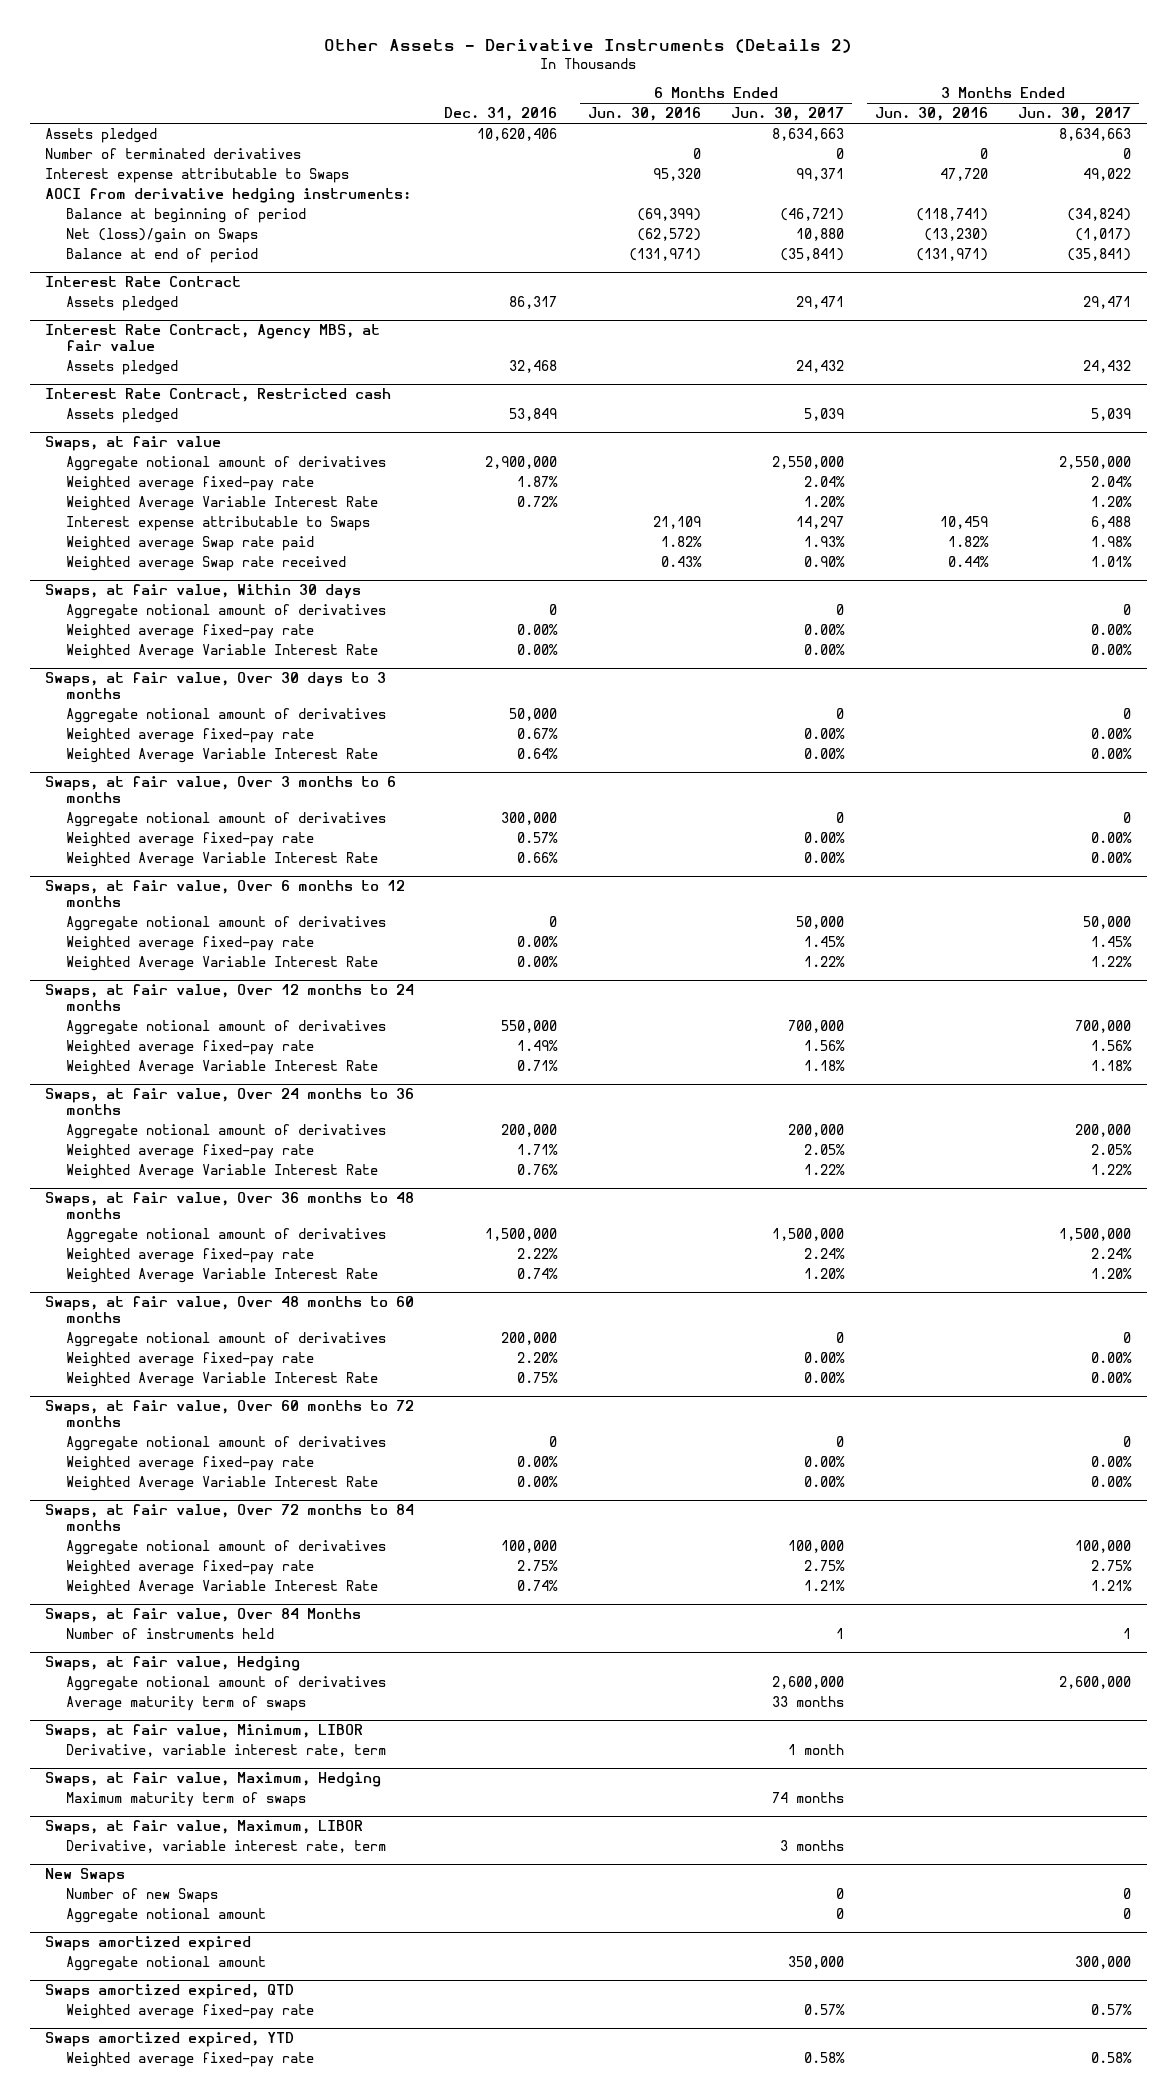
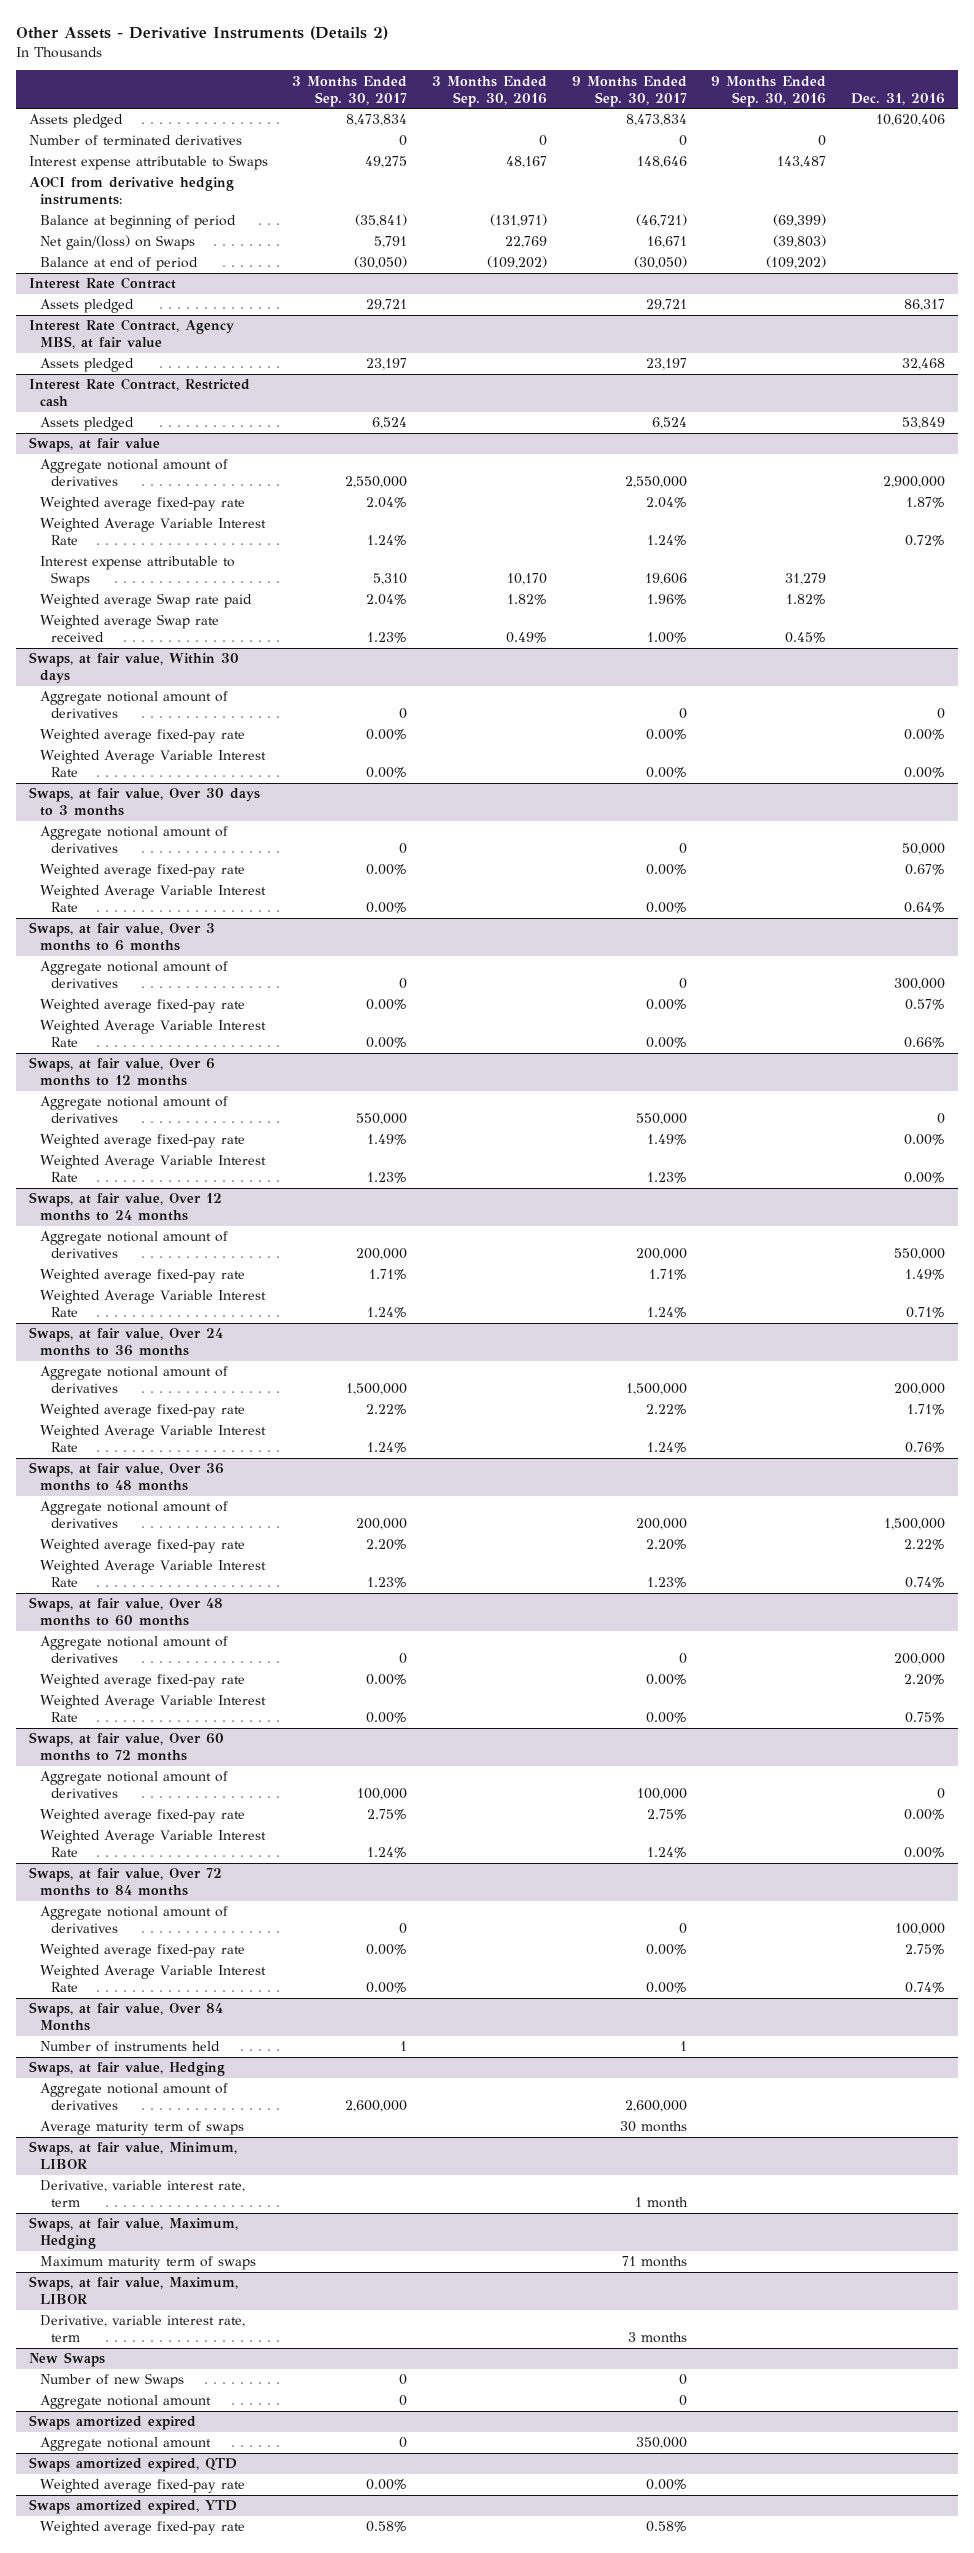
- | Dec. 31, 2016 | 6 Months Ended Jun. 30, 2016 | 6 Months Ended Jun. 30, 2017 | 3 Months Ended Jun. 30, 2016 | 3 Months Ended Jun. 30, 2017
+ | 3 Months Ended Sep. 30, 2017 | 3 Months Ended Sep. 30, 2016 | 9 Months Ended Sep. 30, 2017 | 9 Months Ended Sep. 30, 2016 | Dec. 31, 2016
- Net (loss)/gain on Swaps | | (62,572) | 10,880 | (13,230) | (1,017)
+ Net gain/(loss) on Swaps | 5,791 | 22,769 | 16,671 | (39,803) |

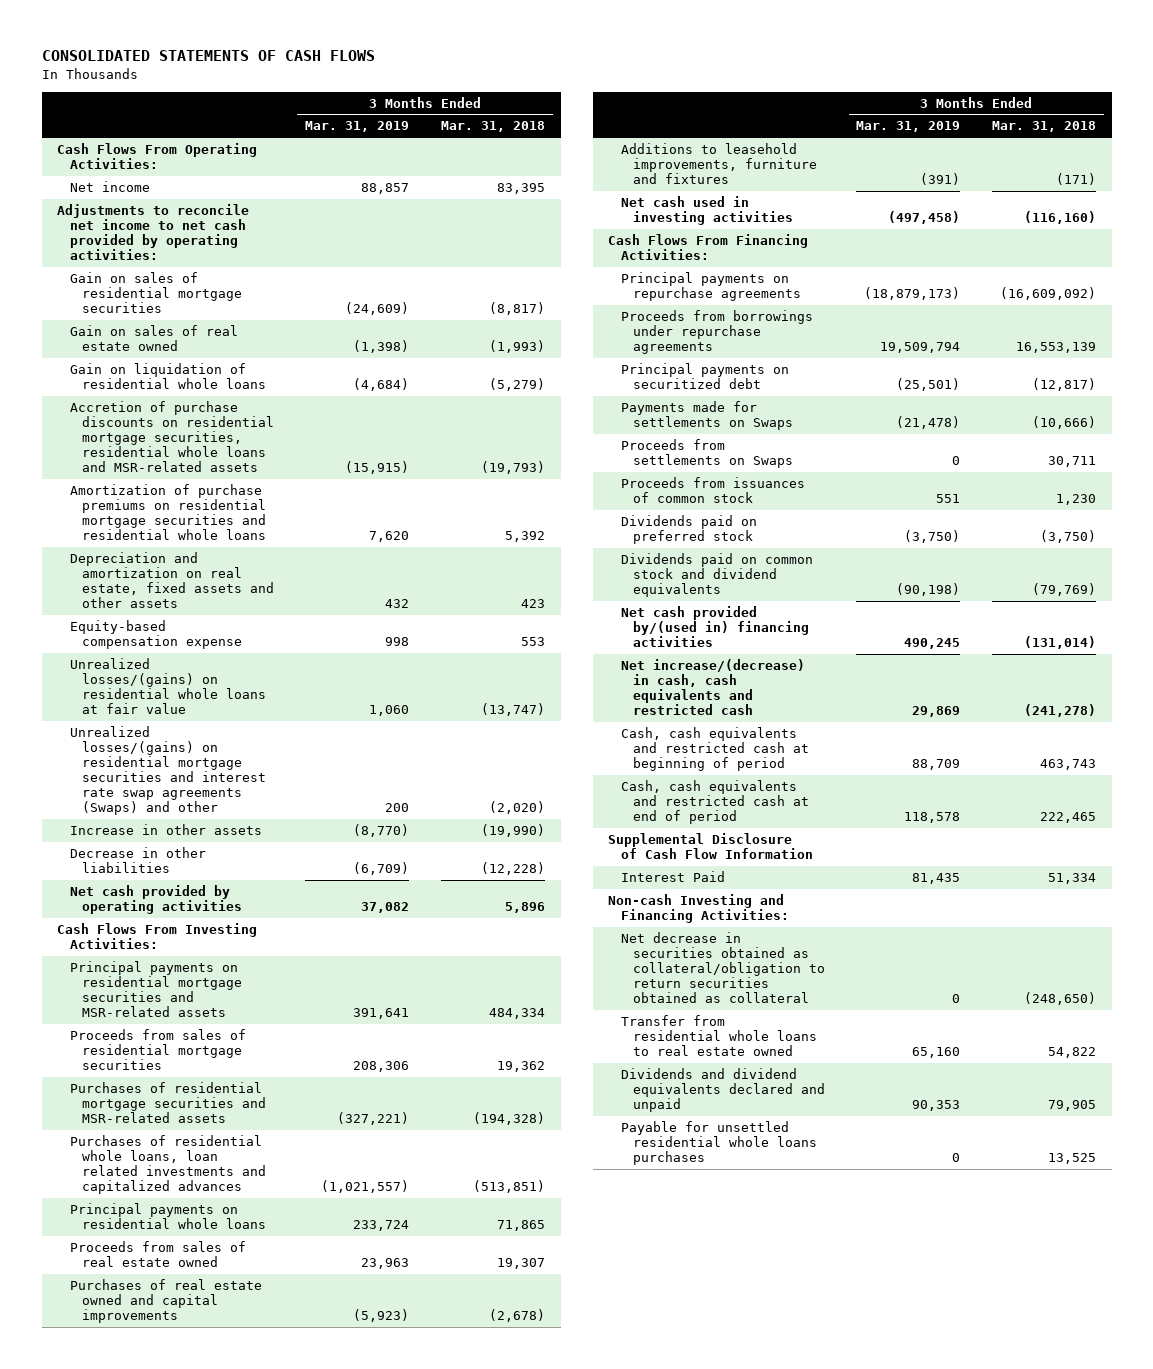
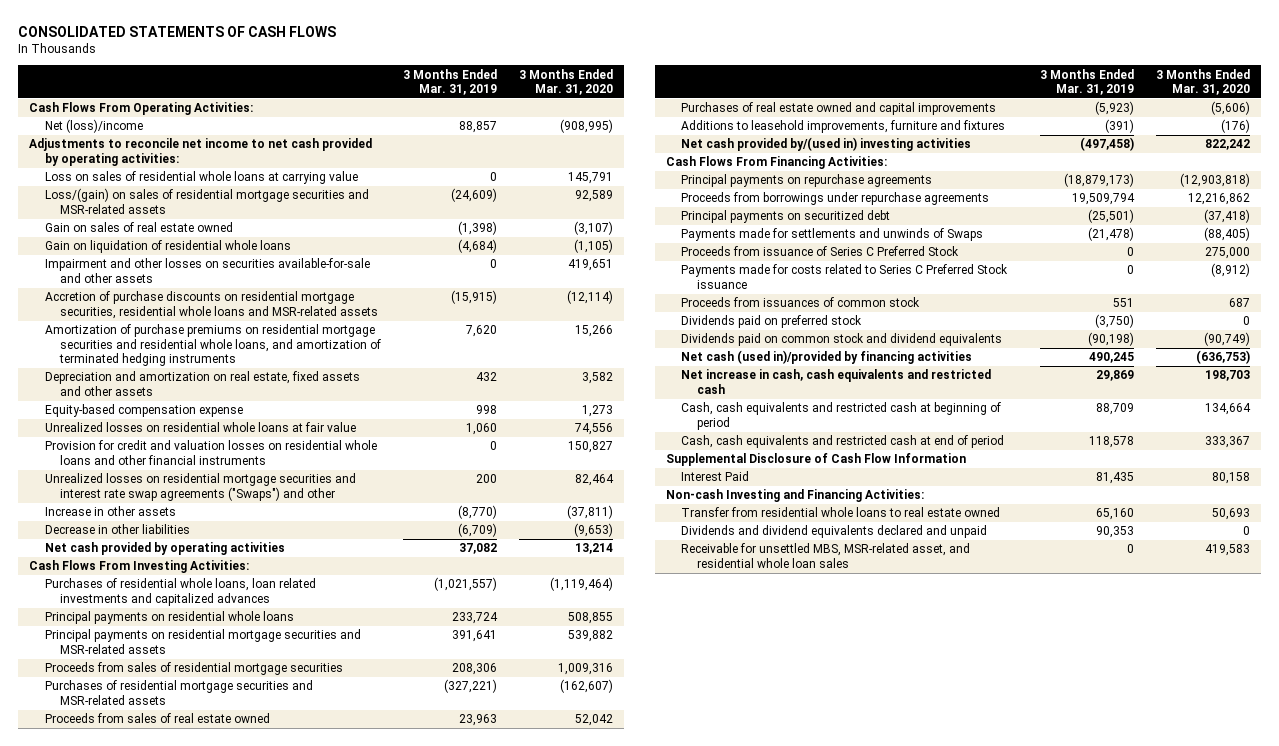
- | 3 Months Ended Mar. 31, 2019 | 3 Months Ended Mar. 31, 2018
+ | 3 Months Ended Mar. 31, 2019 | 3 Months Ended Mar. 31, 2020
- Net income | 88,857 | 83,395
+ Net (loss)/income | 88,857 | (908,995)
- Gain on sales of residential mortgage securities | (24,609) | (8,817)
+ Loss on sales of residential whole loans at carrying value | 0 | 145,791
+ Loss/(gain) on sales of residential mortgage securities and MSR-related assets | (24,609) | 92,589
+ Impairment and other losses on securities available-for-sale and other assets | 0 | 419,651
- Amortization of purchase premiums on residential mortgage securities and residential whole loans | 7,620 | 5,392
+ Amortization of purchase premiums on residential mortgage securities and residential whole loans, and amortization of terminated hedging instruments | 7,620 | 15,266
- Unrealized losses/(gains) on residential whole loans at fair value | 1,060 | (13,747)
- Unrealized losses/(gains) on residential mortgage securities and interest rate swap agreements (Swaps) and other | 200 | (2,020)
+ Unrealized losses on residential whole loans at fair value | 1,060 | 74,556
+ Provision for credit and valuation losses on residential whole loans and other financial instruments | 0 | 150,827
+ Unrealized losses on residential mortgage securities and interest rate swap agreements ("Swaps") and other | 200 | 82,464
moved up: Purchases of residential whole loans, loan related investments and capitalized advances | (1,021,557) | (1,119,464)
moved up: Principal payments on residential whole loans | 233,724 | 508,855
- Net cash used in investing activities | (497,458) | (116,160)
+ Net cash provided by/(used in) investing activities | (497,458) | 822,242
- Payments made for settlements on Swaps | (21,478) | (10,666)
- Proceeds from settlements on Swaps | 0 | 30,711
+ Payments made for settlements and unwinds of Swaps | (21,478) | (88,405)
+ Proceeds from issuance of Series C Preferred Stock | 0 | 275,000
+ Payments made for costs related to Series C Preferred Stock issuance | 0 | (8,912)
- Net cash provided by/(used in) financing activities | 490,245 | (131,014)
- Net increase/(decrease) in cash, cash equivalents and restricted cash | 29,869 | (241,278)
+ Net cash (used in)/provided by financing activities | 490,245 | (636,753)
+ Net increase in cash, cash equivalents and restricted cash | 29,869 | 198,703
- Net decrease in securities obtained as collateral/obligation to return securities obtained as collateral | 0 | (248,650)
- Payable for unsettled residential whole loans purchases | 0 | 13,525
+ Receivable for unsettled MBS, MSR-related asset, and residential whole loan sales | 0 | 419,583

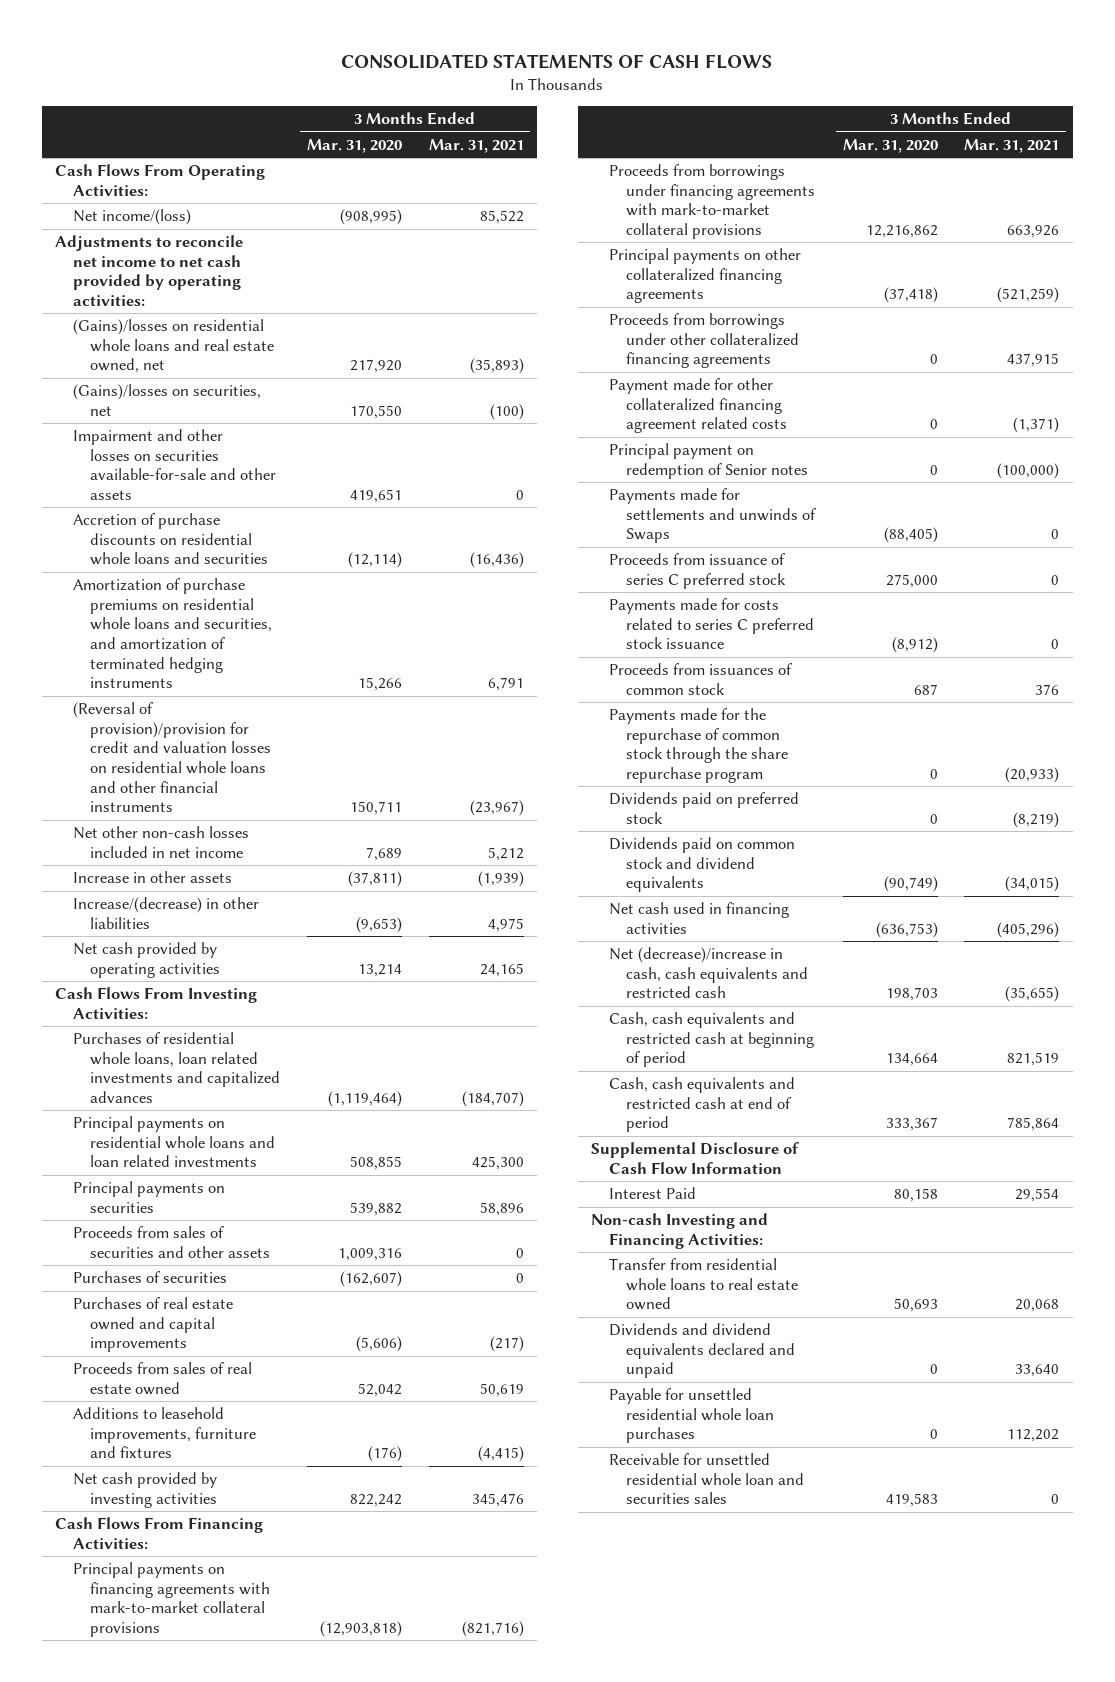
- | 3 Months Ended Mar. 31, 2019 | 3 Months Ended Mar. 31, 2020
+ | 3 Months Ended Mar. 31, 2020 | 3 Months Ended Mar. 31, 2021
- Net (loss)/income | 88,857 | (908,995)
+ Net income/(loss) | (908,995) | 85,522
- Loss on sales of residential whole loans at carrying value | 0 | 145,791
- Loss/(gain) on sales of residential mortgage securities and MSR-related assets | (24,609) | 92,589
- Gain on sales of real estate owned | (1,398) | (3,107)
- Gain on liquidation of residential whole loans | (4,684) | (1,105)
+ (Gains)/losses on residential whole loans and real estate owned, net | 217,920 | (35,893)
+ (Gains)/losses on securities, net | 170,550 | (100)
- Accretion of purchase discounts on residential mortgage securities, residential whole loans and MSR-related assets | (15,915) | (12,114)
- Amortization of purchase premiums on residential mortgage securities and residential whole loans, and amortization of terminated hedging instruments | 7,620 | 15,266
- Depreciation and amortization on real estate, fixed assets and other assets | 432 | 3,582
- Equity-based compensation expense | 998 | 1,273
- Unrealized losses on residential whole loans at fair value | 1,060 | 74,556
- Provision for credit and valuation losses on residential whole loans and other financial instruments | 0 | 150,827
- Unrealized losses on residential mortgage securities and interest rate swap agreements ("Swaps") and other | 200 | 82,464
+ Accretion of purchase discounts on residential whole loans and securities | (12,114) | (16,436)
+ Amortization of purchase premiums on residential whole loans and securities, and amortization of terminated hedging instruments | 15,266 | 6,791
+ (Reversal of provision)/provision for credit and valuation losses on residential whole loans and other financial instruments | 150,711 | (23,967)
+ Net other non-cash losses included in net income | 7,689 | 5,212
- Decrease in other liabilities | (6,709) | (9,653)
+ Increase/(decrease) in other liabilities | (9,653) | 4,975
- Principal payments on residential whole loans | 233,724 | 508,855
- Principal payments on residential mortgage securities and MSR-related assets | 391,641 | 539,882
- Proceeds from sales of residential mortgage securities | 208,306 | 1,009,316
- Purchases of residential mortgage securities and MSR-related assets | (327,221) | (162,607)
+ Principal payments on residential whole loans and loan related investments | 508,855 | 425,300
+ Principal payments on securities | 539,882 | 58,896
+ Proceeds from sales of securities and other assets | 1,009,316 | 0
+ Purchases of securities | (162,607) | 0
moved down: Proceeds from sales of real estate owned | 52,042 | 50,619
- Net cash provided by/(used in) investing activities | (497,458) | 822,242
+ Net cash provided by investing activities | 822,242 | 345,476
- Principal payments on repurchase agreements | (18,879,173) | (12,903,818)
- Proceeds from borrowings under repurchase agreements | 19,509,794 | 12,216,862
- Principal payments on securitized debt | (25,501) | (37,418)
+ Principal payments on financing agreements with mark-to-market collateral provisions | (12,903,818) | (821,716)
+ Proceeds from borrowings under financing agreements with mark-to-market collateral provisions | 12,216,862 | 663,926
+ Principal payments on other collateralized financing agreements | (37,418) | (521,259)
+ Proceeds from borrowings under other collateralized financing agreements | 0 | 437,915
+ Payment made for other collateralized financing agreement related costs | 0 | (1,371)
+ Principal payment on redemption of Senior notes | 0 | (100,000)
- Proceeds from issuance of Series C Preferred Stock | 0 | 275,000
- Payments made for costs related to Series C Preferred Stock issuance | 0 | (8,912)
+ Proceeds from issuance of series C preferred stock | 275,000 | 0
+ Payments made for costs related to series C preferred stock issuance | (8,912) | 0
+ Payments made for the repurchase of common stock through the share repurchase program | 0 | (20,933)
- Net cash (used in)/provided by financing activities | 490,245 | (636,753)
- Net increase in cash, cash equivalents and restricted cash | 29,869 | 198,703
+ Net cash used in financing activities | (636,753) | (405,296)
+ Net (decrease)/increase in cash, cash equivalents and restricted cash | 198,703 | (35,655)
- Receivable for unsettled MBS, MSR-related asset, and residential whole loan sales | 0 | 419,583
+ Payable for unsettled residential whole loan purchases | 0 | 112,202
+ Receivable for unsettled residential whole loan and securities sales | 419,583 | 0

